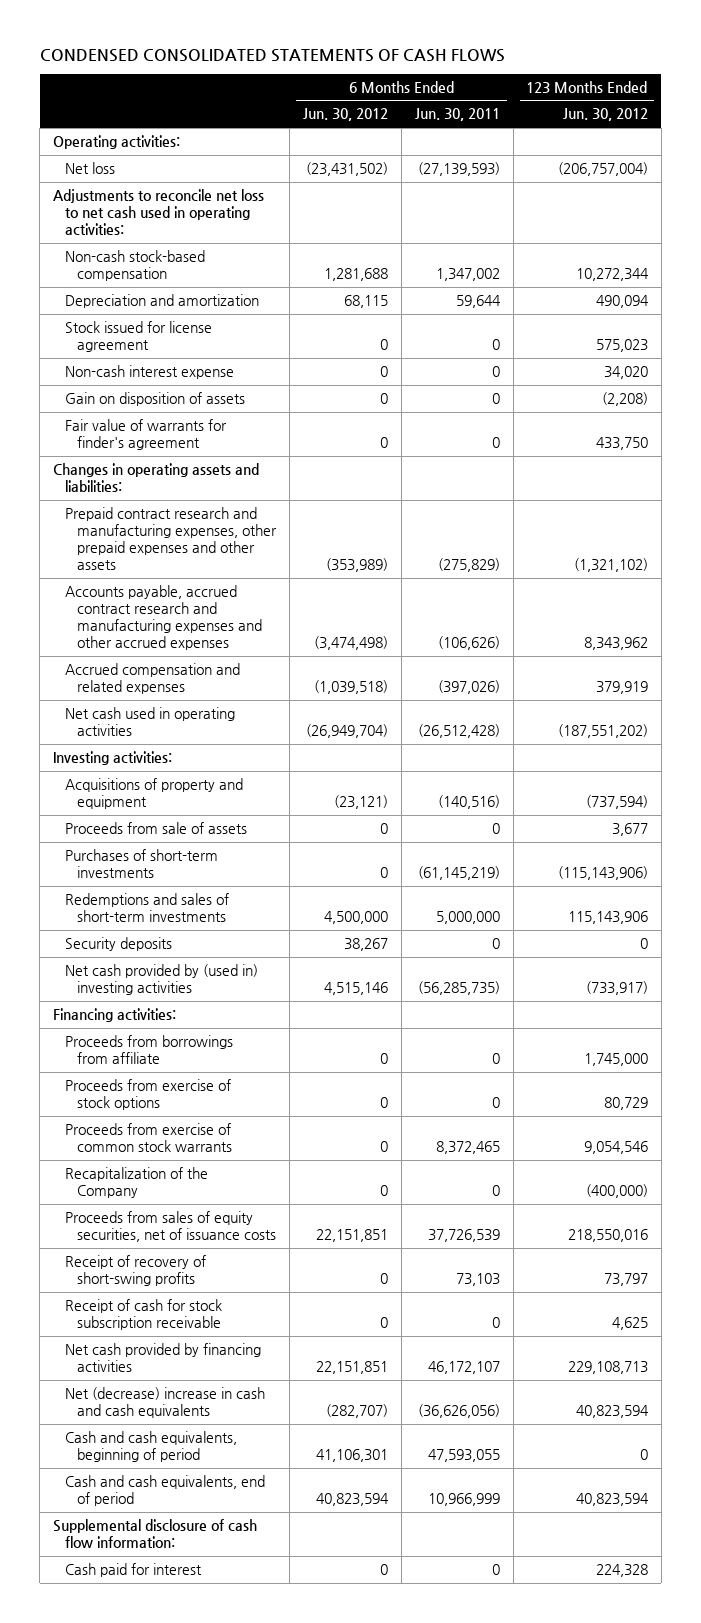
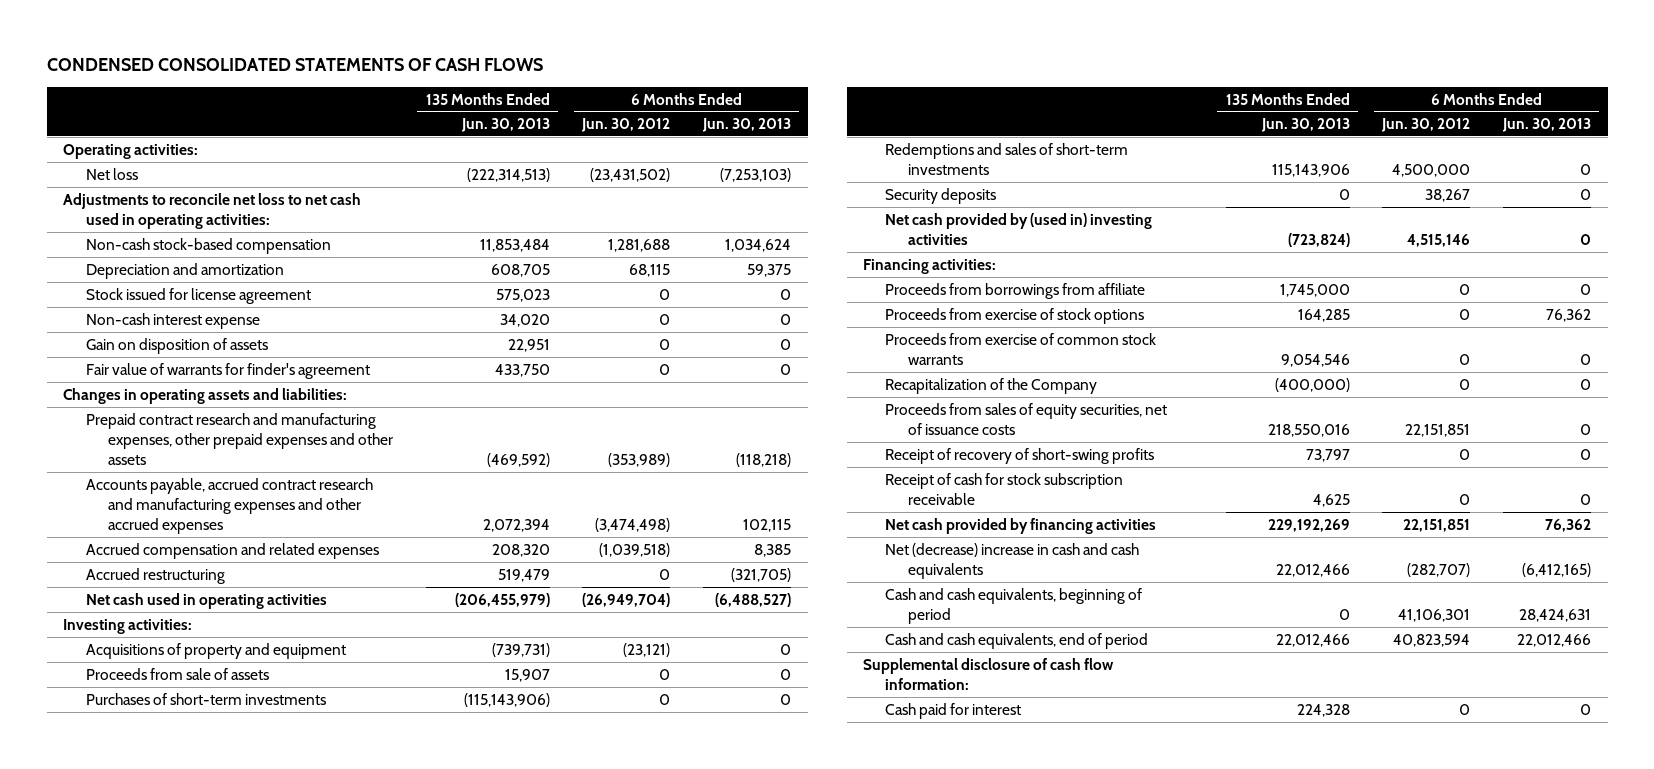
- | 6 Months Ended Jun. 30, 2012 | 6 Months Ended Jun. 30, 2011 | 123 Months Ended Jun. 30, 2012
+ | 135 Months Ended Jun. 30, 2013 | 6 Months Ended Jun. 30, 2012 | 6 Months Ended Jun. 30, 2013
+ Accrued restructuring | 519,479 | 0 | (321,705)

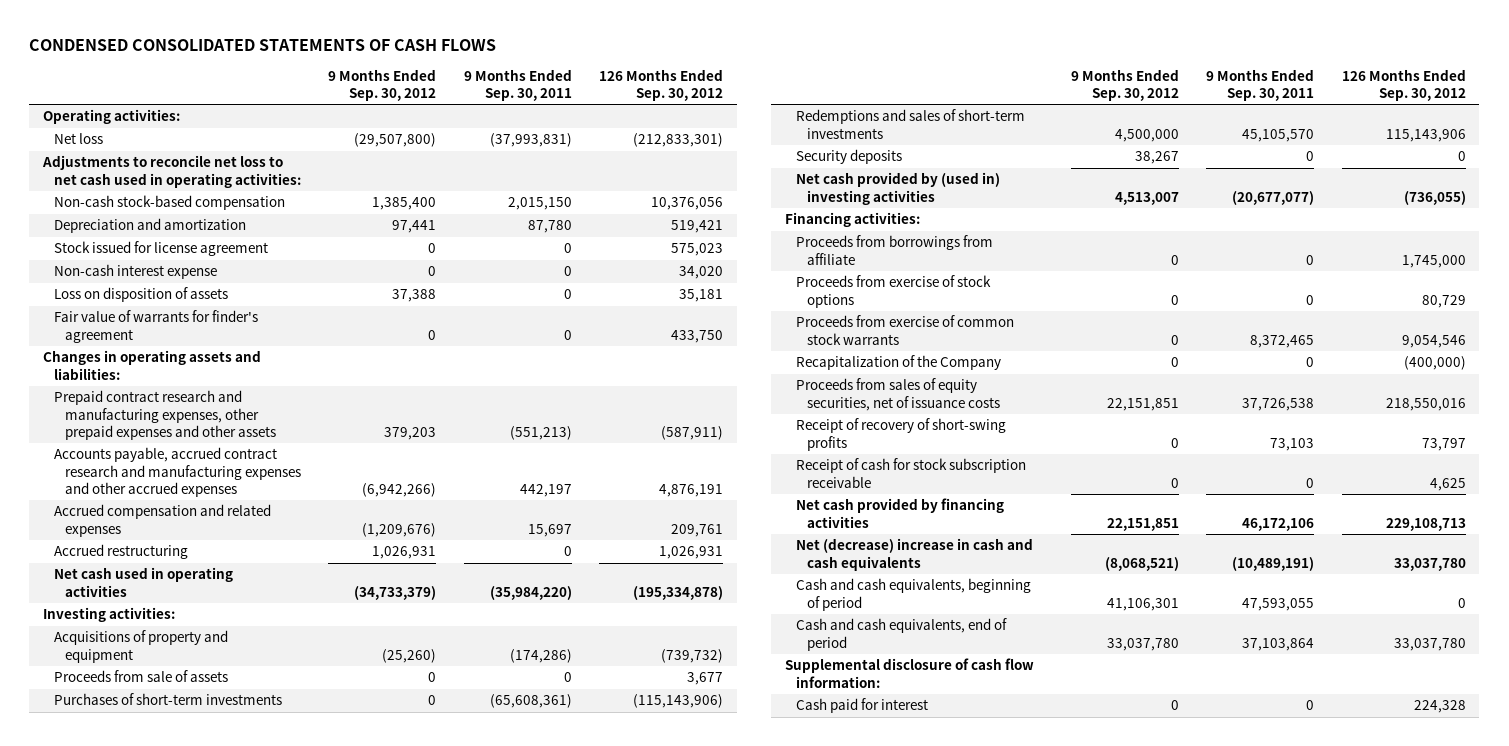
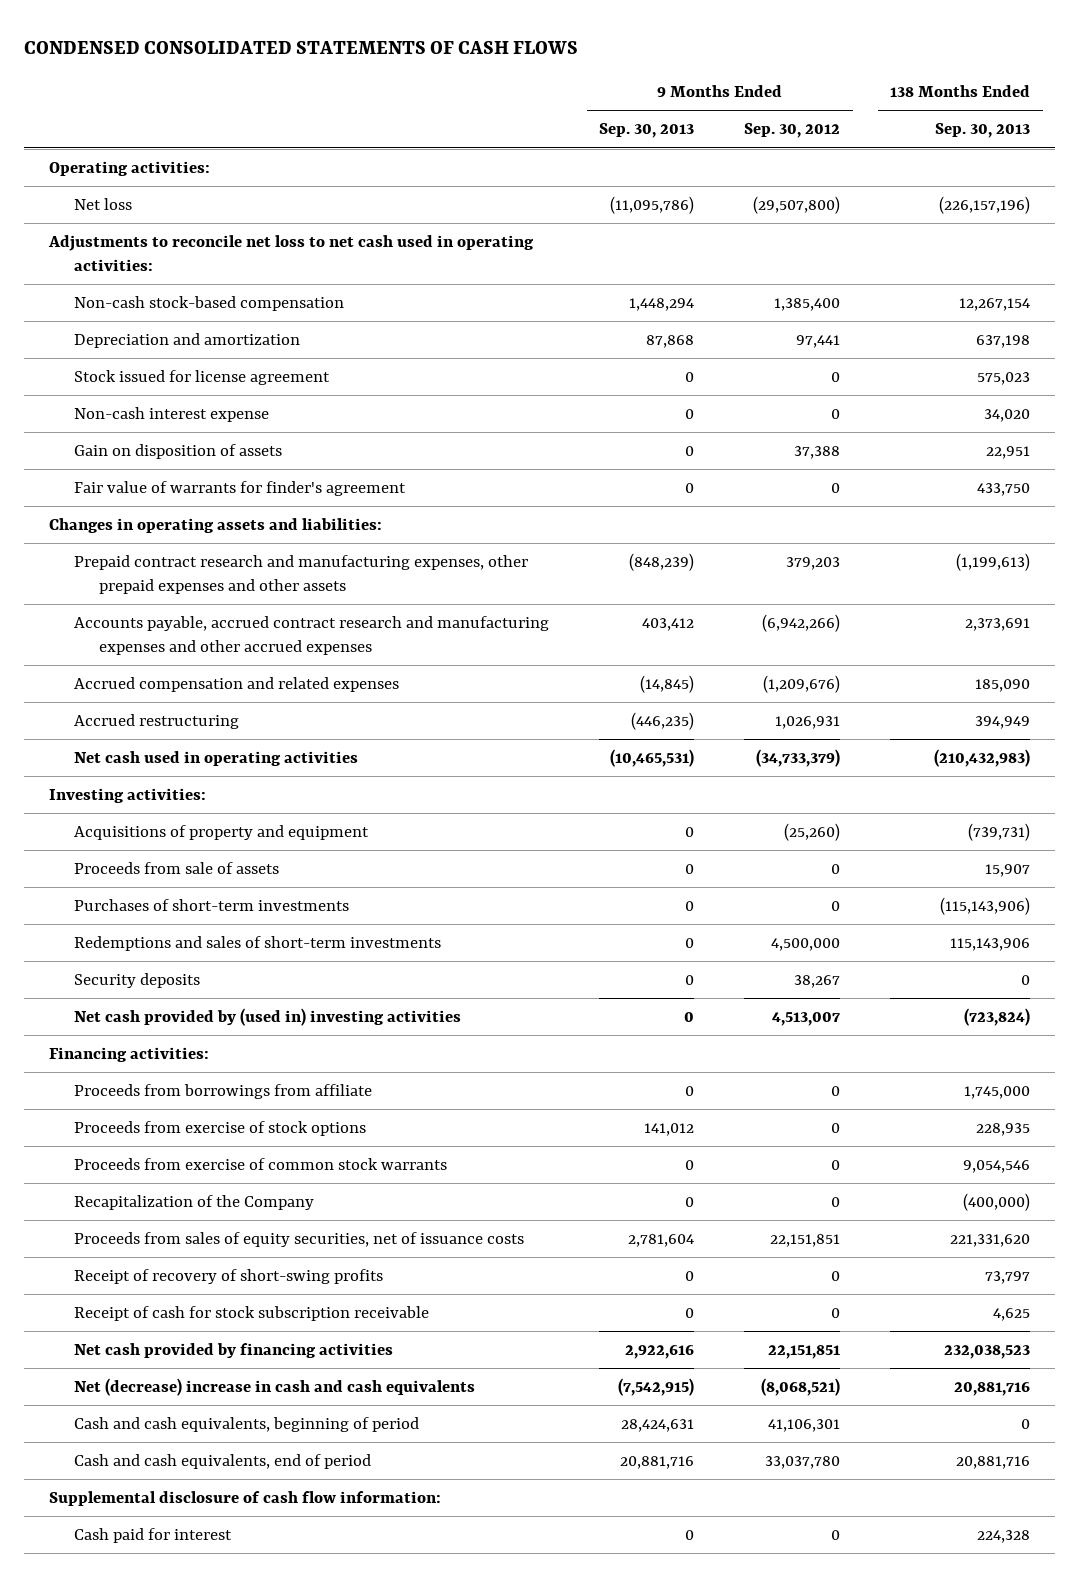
- | 9 Months Ended Sep. 30, 2012 | 9 Months Ended Sep. 30, 2011 | 126 Months Ended Sep. 30, 2012
+ | 9 Months Ended Sep. 30, 2013 | 9 Months Ended Sep. 30, 2012 | 138 Months Ended Sep. 30, 2013
- Loss on disposition of assets | 37,388 | 0 | 35,181
+ Gain on disposition of assets | 0 | 37,388 | 22,951

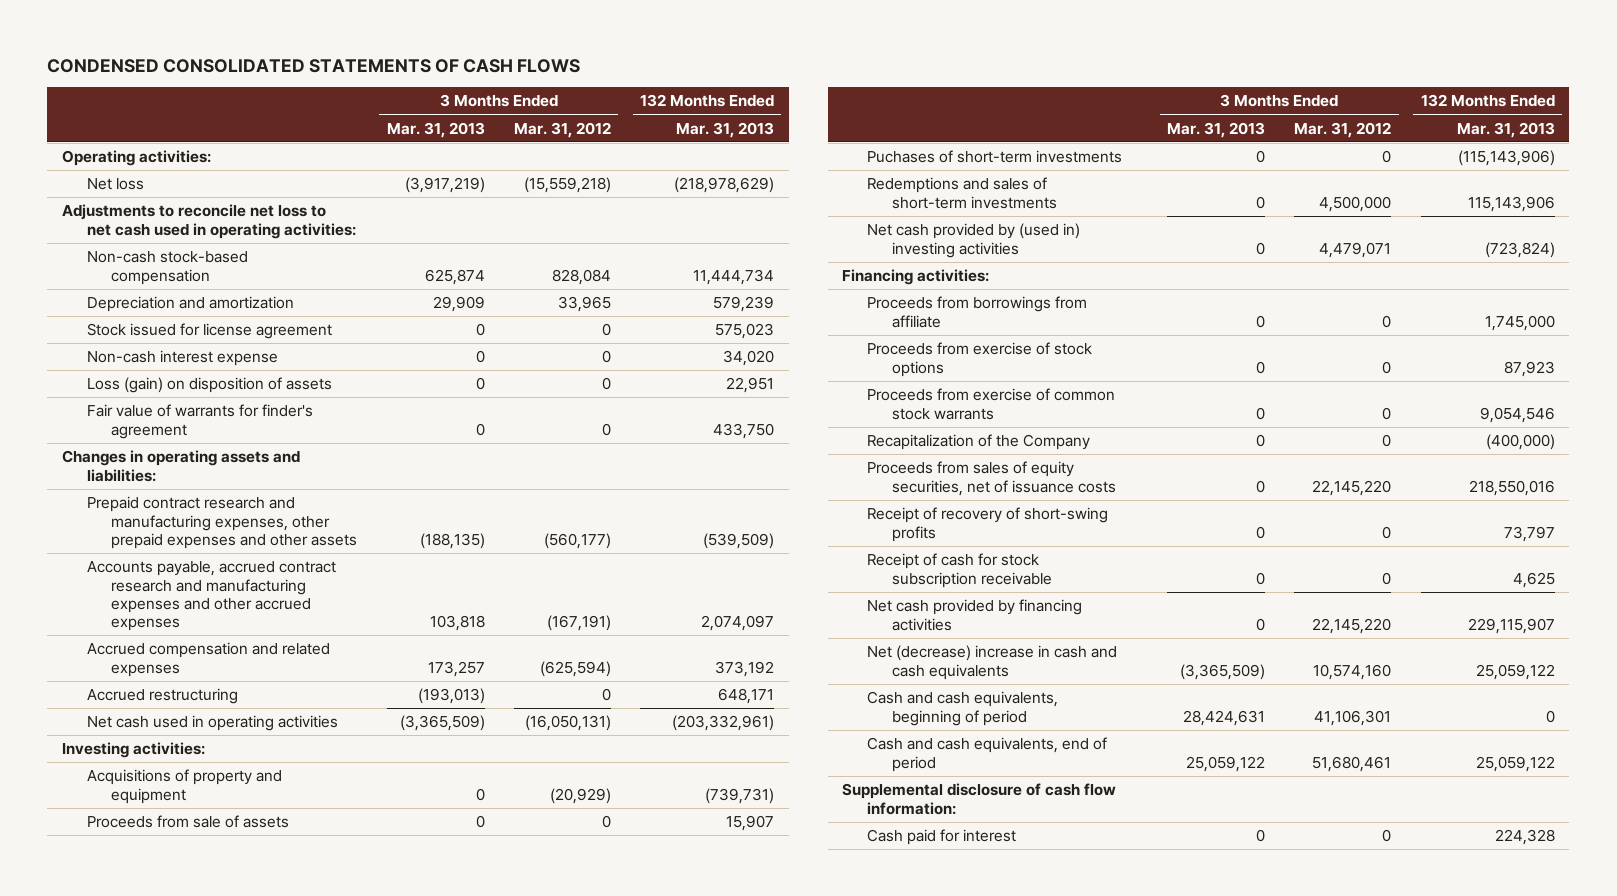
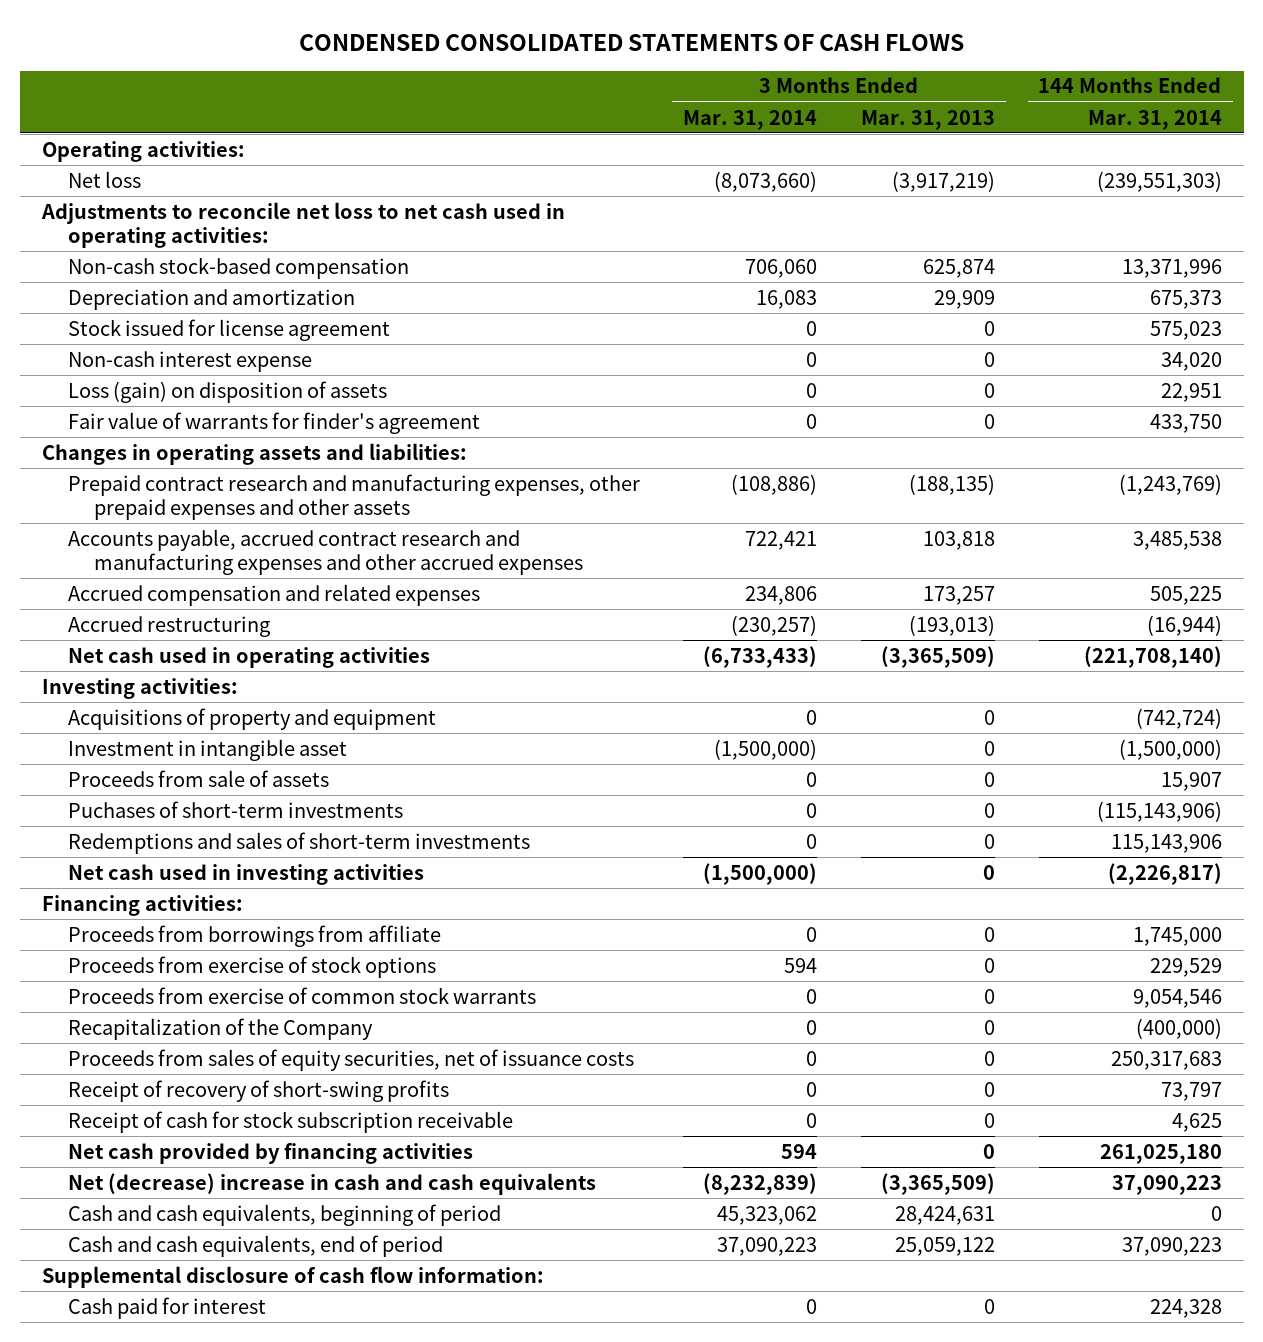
- | 3 Months Ended Mar. 31, 2013 | 3 Months Ended Mar. 31, 2012 | 132 Months Ended Mar. 31, 2013
+ | 3 Months Ended Mar. 31, 2014 | 3 Months Ended Mar. 31, 2013 | 144 Months Ended Mar. 31, 2014
+ Investment in intangible asset | (1,500,000) | 0 | (1,500,000)
- Net cash provided by (used in) investing activities | 0 | 4,479,071 | (723,824)
+ Net cash used in investing activities | (1,500,000) | 0 | (2,226,817)

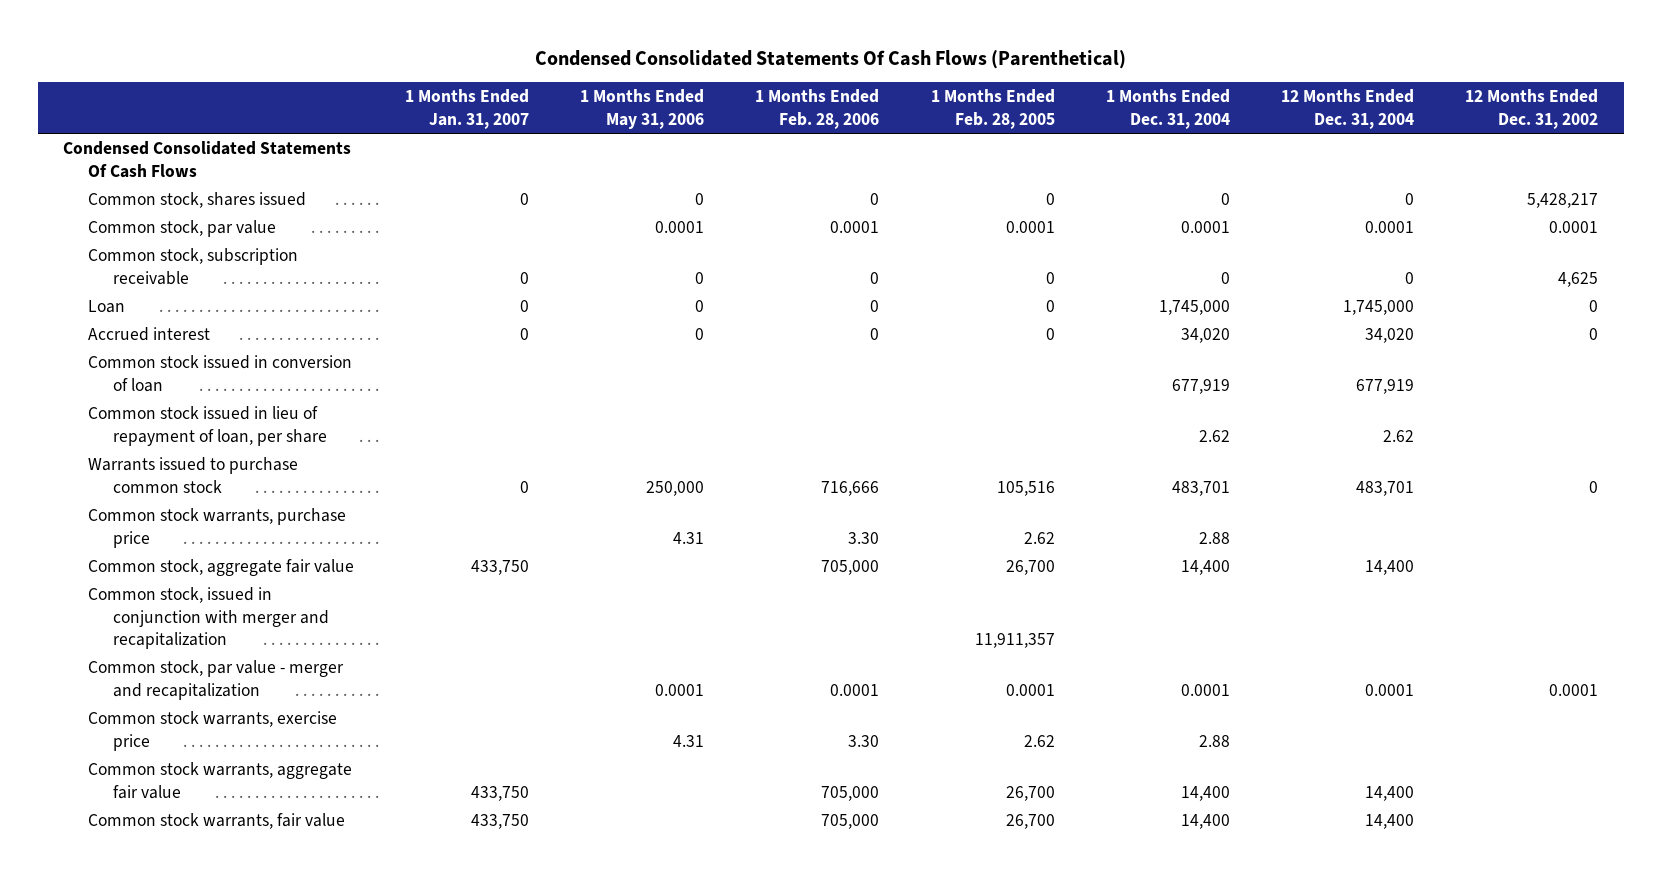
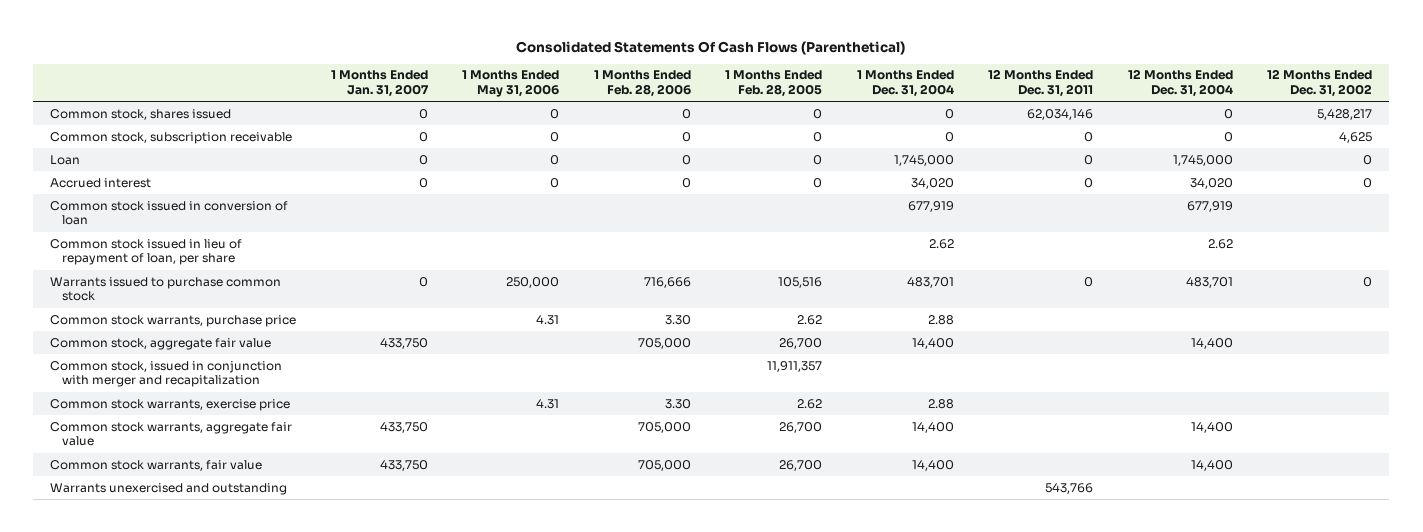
- Condensed Consolidated Statements Of Cash Flows (Parenthetical)
+ Consolidated Statements Of Cash Flows (Parenthetical)
- | 1 Months Ended Jan. 31, 2007 | 1 Months Ended May 31, 2006 | 1 Months Ended Feb. 28, 2006 | 1 Months Ended Feb. 28, 2005 | 1 Months Ended Dec. 31, 2004 | 12 Months Ended Dec. 31, 2004 | 12 Months Ended Dec. 31, 2002
+ | 1 Months Ended Jan. 31, 2007 | 1 Months Ended May 31, 2006 | 1 Months Ended Feb. 28, 2006 | 1 Months Ended Feb. 28, 2005 | 1 Months Ended Dec. 31, 2004 | 12 Months Ended Dec. 31, 2011 | 12 Months Ended Dec. 31, 2004 | 12 Months Ended Dec. 31, 2002
- Condensed Consolidated Statements Of Cash Flows
- Common stock, par value | | 0.0001 | 0.0001 | 0.0001 | 0.0001 | 0.0001 | 0.0001
- Common stock, par value - merger and recapitalization | | 0.0001 | 0.0001 | 0.0001 | 0.0001 | 0.0001 | 0.0001
+ Warrants unexercised and outstanding | | | | | | 543,766 | |

